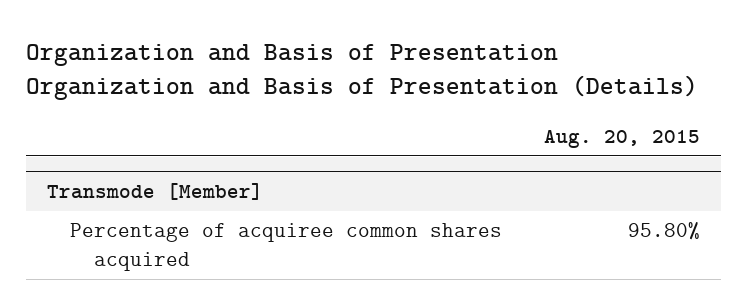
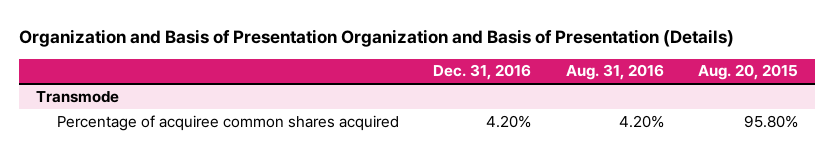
- | Aug. 20, 2015
+ | Dec. 31, 2016 | Aug. 31, 2016 | Aug. 20, 2015
- Transmode [Member]
+ Transmode

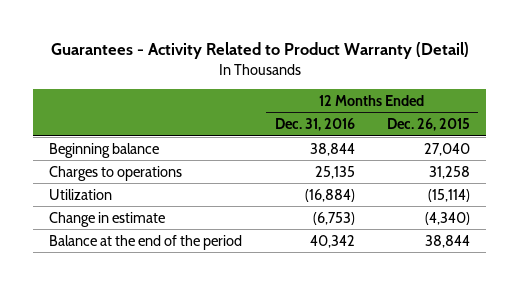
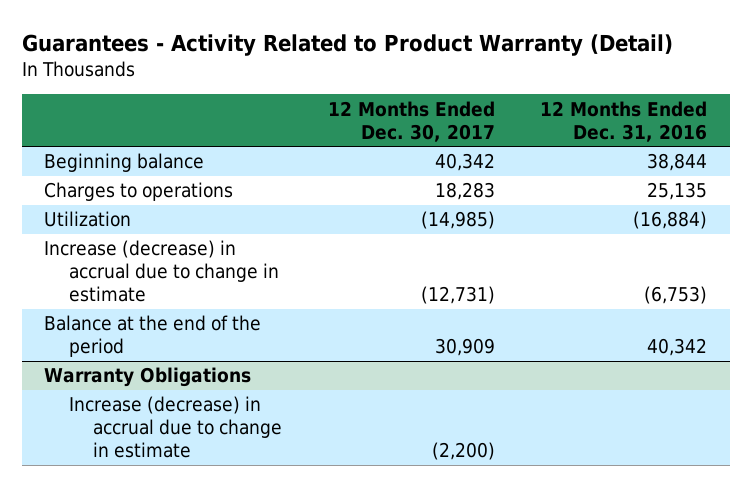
- | 12 Months Ended Dec. 31, 2016 | 12 Months Ended Dec. 26, 2015
+ | 12 Months Ended Dec. 30, 2017 | 12 Months Ended Dec. 31, 2016
- Change in estimate | (6,753) | (4,340)
+ Increase (decrease) in accrual due to change in estimate | (12,731) | (6,753)
+ Warranty Obligations
+ Increase (decrease) in accrual due to change in estimate | (2,200) |

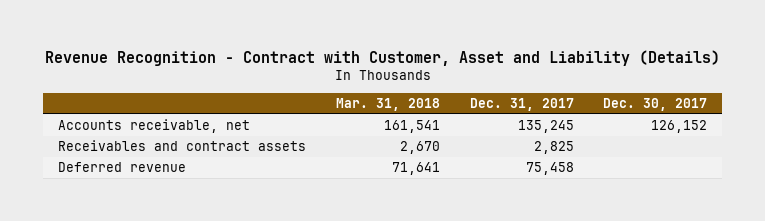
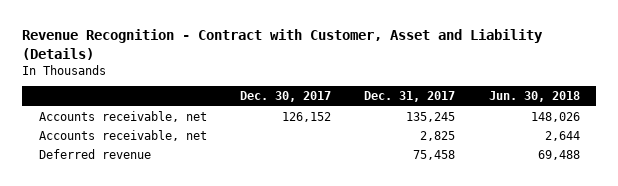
- | Mar. 31, 2018 | Dec. 31, 2017 | Dec. 30, 2017
+ | Dec. 30, 2017 | Dec. 31, 2017 | Jun. 30, 2018
- Receivables and contract assets | 2,670 | 2,825 |
+ Accounts receivable, net | | 2,825 | 2,644

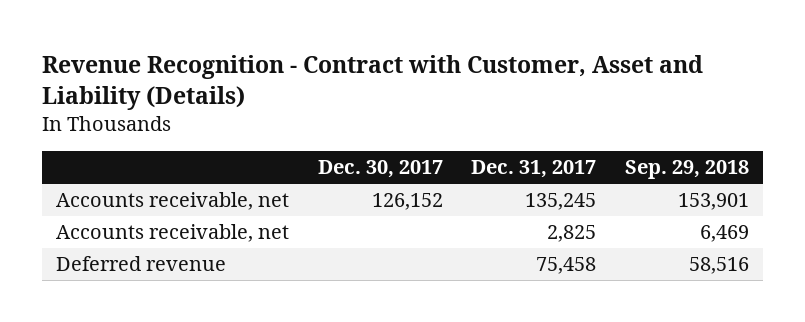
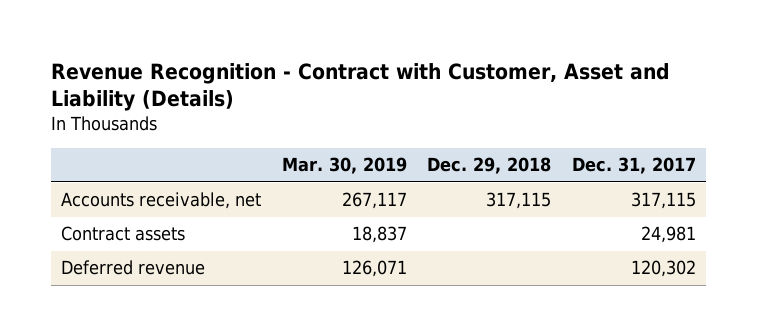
- | Dec. 30, 2017 | Dec. 31, 2017 | Sep. 29, 2018
+ | Mar. 30, 2019 | Dec. 29, 2018 | Dec. 31, 2017
- Accounts receivable, net | 126,152 | 135,245 | 153,901
- Accounts receivable, net | | 2,825 | 6,469
- Deferred revenue | | 75,458 | 58,516
+ Accounts receivable, net | 267,117 | 317,115 | 317,115
+ Contract assets | 18,837 | | 24,981
+ Deferred revenue | 126,071 | | 120,302

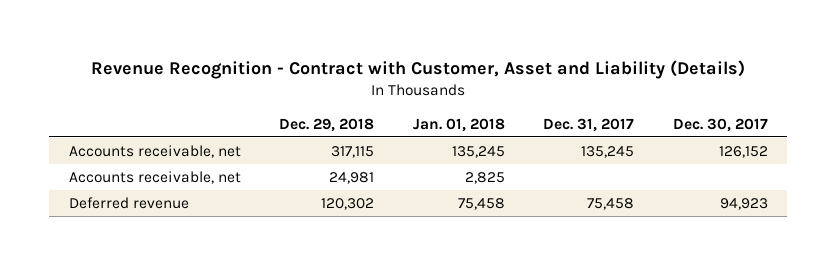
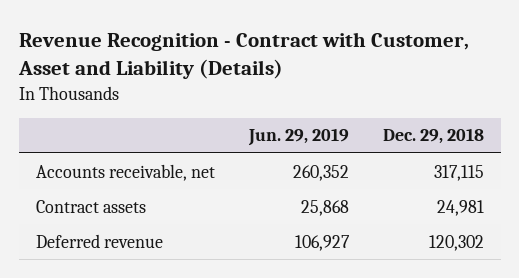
- | Dec. 29, 2018 | Jan. 01, 2018 | Dec. 31, 2017 | Dec. 30, 2017
+ | Jun. 29, 2019 | Dec. 29, 2018
- Accounts receivable, net | 24,981 | 2,825 | |
+ Contract assets | 25,868 | 24,981

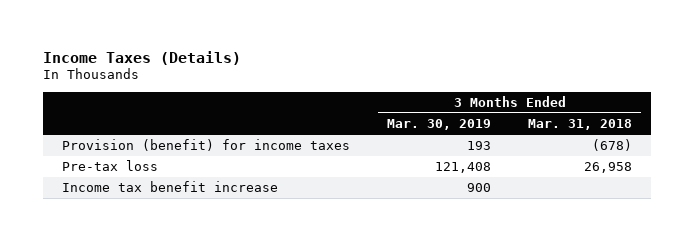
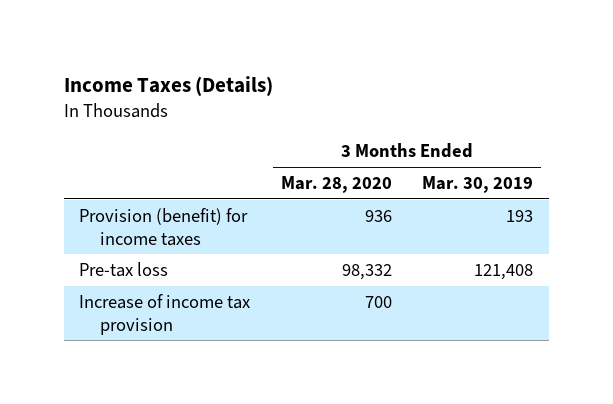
- | 3 Months Ended Mar. 30, 2019 | 3 Months Ended Mar. 31, 2018
+ | 3 Months Ended Mar. 28, 2020 | 3 Months Ended Mar. 30, 2019
- Income tax benefit increase | 900 |
+ Increase of income tax provision | 700 |

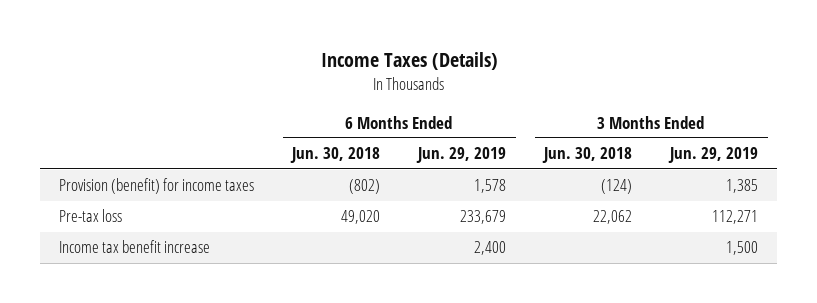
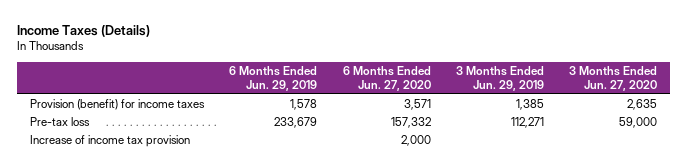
- | 6 Months Ended Jun. 30, 2018 | 6 Months Ended Jun. 29, 2019 | 3 Months Ended Jun. 30, 2018 | 3 Months Ended Jun. 29, 2019
+ | 6 Months Ended Jun. 29, 2019 | 6 Months Ended Jun. 27, 2020 | 3 Months Ended Jun. 29, 2019 | 3 Months Ended Jun. 27, 2020
- Income tax benefit increase | | 2,400 | | 1,500
+ Increase of income tax provision | | 2,000 | |

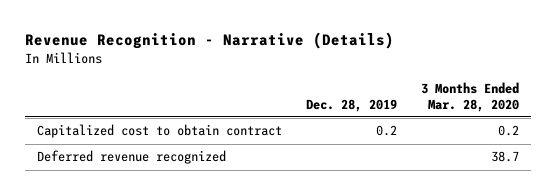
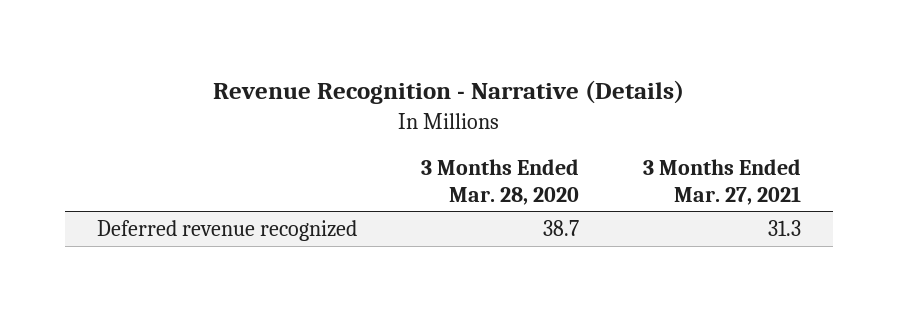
- | Dec. 28, 2019 | 3 Months Ended Mar. 28, 2020
+ | 3 Months Ended Mar. 28, 2020 | 3 Months Ended Mar. 27, 2021
- Capitalized cost to obtain contract | 0.2 | 0.2

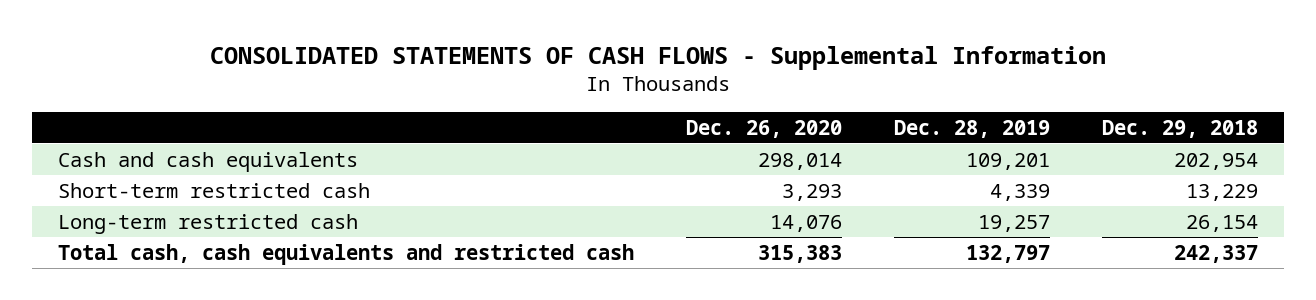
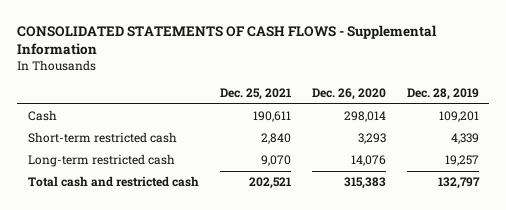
- | Dec. 26, 2020 | Dec. 28, 2019 | Dec. 29, 2018
+ | Dec. 25, 2021 | Dec. 26, 2020 | Dec. 28, 2019
- Cash and cash equivalents | 298,014 | 109,201 | 202,954
+ Cash | 190,611 | 298,014 | 109,201
- Total cash, cash equivalents and restricted cash | 315,383 | 132,797 | 242,337
+ Total cash and restricted cash | 202,521 | 315,383 | 132,797

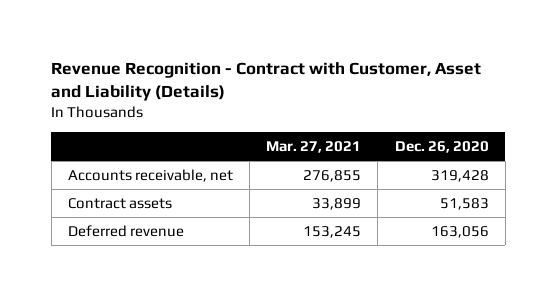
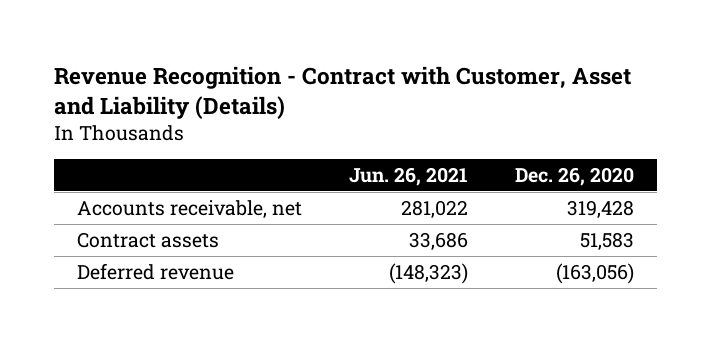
- | Mar. 27, 2021 | Dec. 26, 2020
+ | Jun. 26, 2021 | Dec. 26, 2020
- Deferred revenue | 153,245 | 163,056
+ Deferred revenue | (148,323) | (163,056)

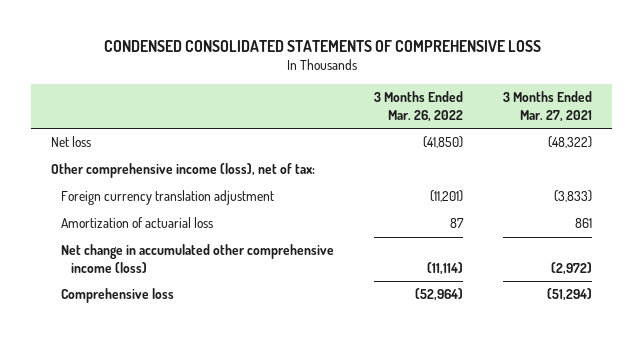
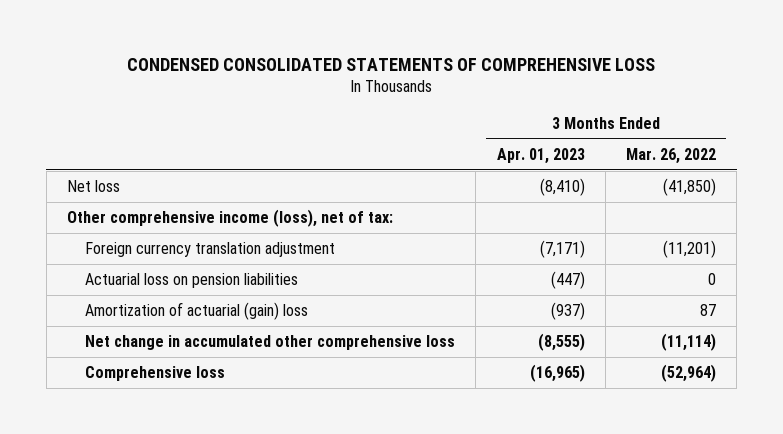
- | 3 Months Ended Mar. 26, 2022 | 3 Months Ended Mar. 27, 2021
+ | 3 Months Ended Apr. 01, 2023 | 3 Months Ended Mar. 26, 2022
- Amortization of actuarial loss | 87 | 861
- Net change in accumulated other comprehensive income (loss) | (11,114) | (2,972)
+ Actuarial loss on pension liabilities | (447) | 0
+ Amortization of actuarial (gain) loss | (937) | 87
+ Net change in accumulated other comprehensive loss | (8,555) | (11,114)

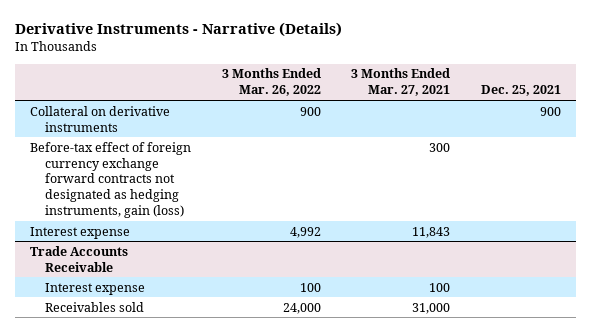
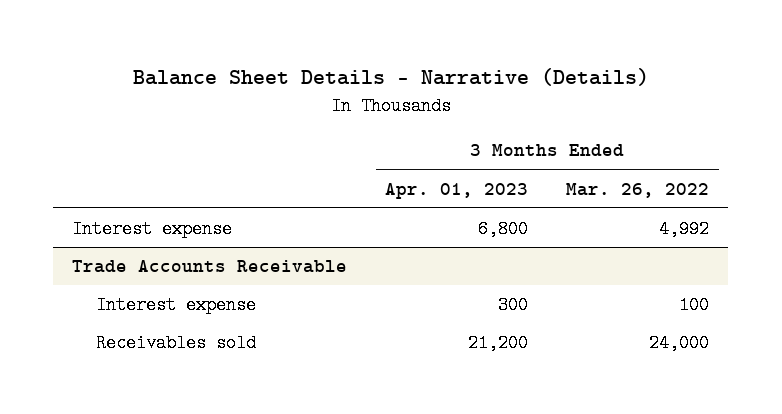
- Derivative Instruments - Narrative (Details)
+ Balance Sheet Details - Narrative (Details)
- | 3 Months Ended Mar. 26, 2022 | 3 Months Ended Mar. 27, 2021 | Dec. 25, 2021
+ | 3 Months Ended Apr. 01, 2023 | 3 Months Ended Mar. 26, 2022
- Collateral on derivative instruments | 900 | | 900
- Before-tax effect of foreign currency exchange forward contracts not designated as hedging instruments, gain (loss) | | 300 |

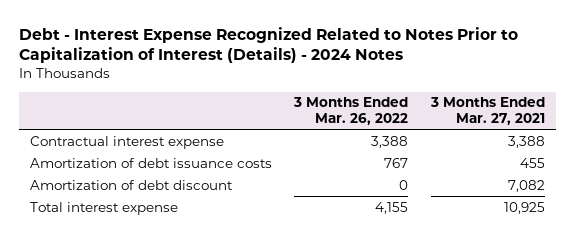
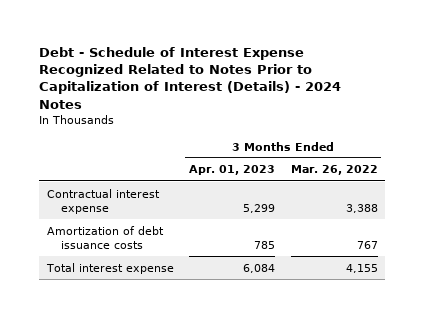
- Debt - Interest Expense Recognized Related to Notes Prior to Capitalization of Interest (Details) - 2024 Notes
+ Debt - Schedule of Interest Expense Recognized Related to Notes Prior to Capitalization of Interest (Details) - 2024 Notes
- | 3 Months Ended Mar. 26, 2022 | 3 Months Ended Mar. 27, 2021
+ | 3 Months Ended Apr. 01, 2023 | 3 Months Ended Mar. 26, 2022
- Amortization of debt discount | 0 | 7,082

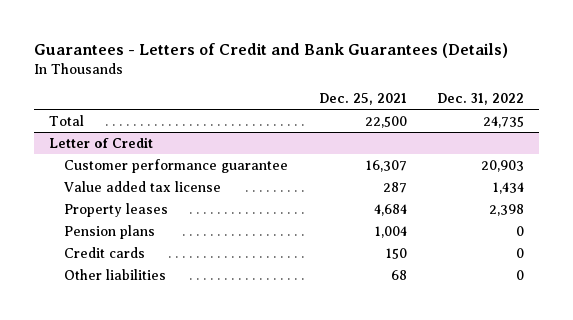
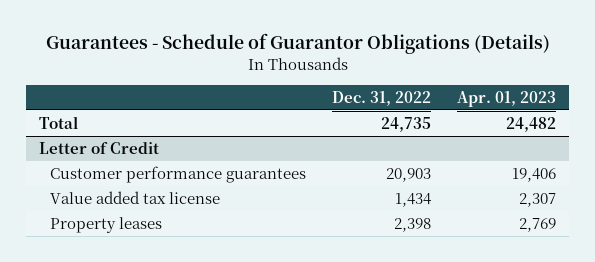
- Guarantees - Letters of Credit and Bank Guarantees (Details)
+ Guarantees - Schedule of Guarantor Obligations (Details)
- | Dec. 25, 2021 | Dec. 31, 2022
+ | Dec. 31, 2022 | Apr. 01, 2023
@ Letter of Credit
- Customer performance guarantee | 16,307 | 20,903
+ Customer performance guarantees | 20,903 | 19,406
- Pension plans | 1,004 | 0
- Credit cards | 150 | 0
- Other liabilities | 68 | 0

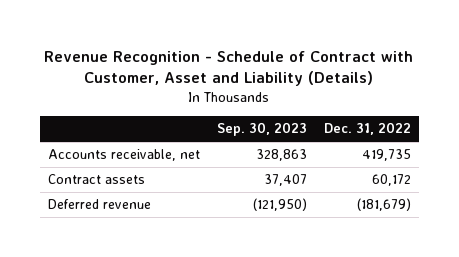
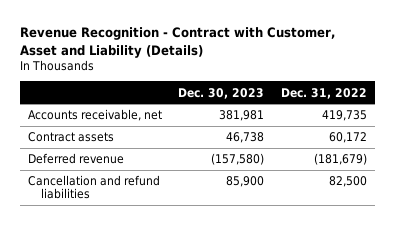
- Revenue Recognition - Schedule of Contract with Customer, Asset and Liability (Details)
+ Revenue Recognition - Contract with Customer, Asset and Liability (Details)
- | Sep. 30, 2023 | Dec. 31, 2022
+ | Dec. 30, 2023 | Dec. 31, 2022
+ Cancellation and refund liabilities | 85,900 | 82,500

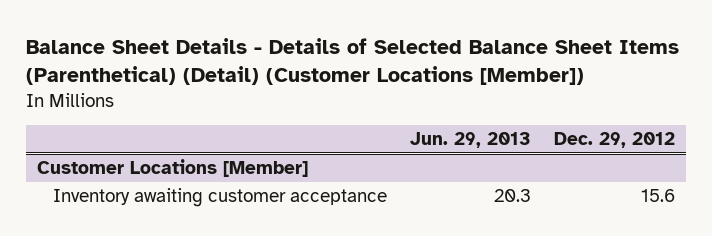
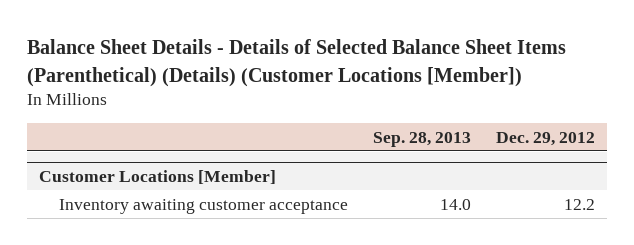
- Balance Sheet Details - Details of Selected Balance Sheet Items (Parenthetical) (Detail) (Customer Locations [Member])
+ Balance Sheet Details - Details of Selected Balance Sheet Items (Parenthetical) (Details) (Customer Locations [Member])
- | Jun. 29, 2013 | Dec. 29, 2012
+ | Sep. 28, 2013 | Dec. 29, 2012
@ Customer Locations [Member]
- Inventory awaiting customer acceptance | 20.3 | 15.6
+ Inventory awaiting customer acceptance | 14.0 | 12.2

